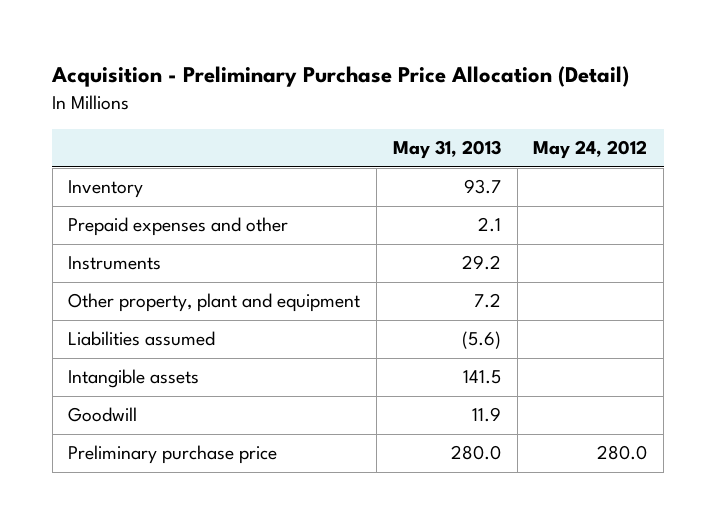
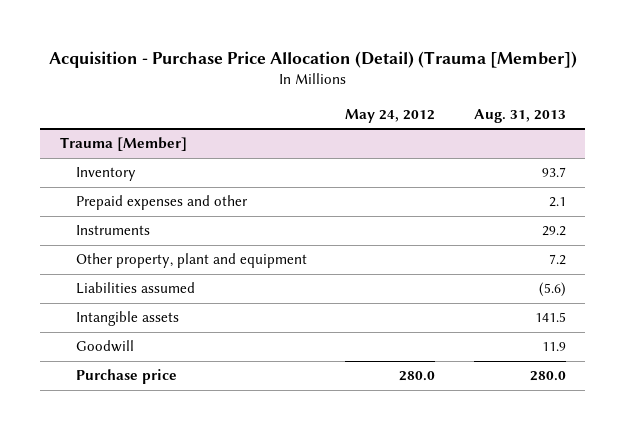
- Acquisition - Preliminary Purchase Price Allocation (Detail)
+ Acquisition - Purchase Price Allocation (Detail) (Trauma [Member])
- | May 31, 2013 | May 24, 2012
+ | May 24, 2012 | Aug. 31, 2013
- Inventory | 93.7 |
- Prepaid expenses and other | 2.1 |
- Instruments | 29.2 |
- Other property, plant and equipment | 7.2 |
- Liabilities assumed | (5.6) |
- Intangible assets | 141.5 |
- Goodwill | 11.9 |
- Preliminary purchase price | 280.0 | 280.0
+ Trauma [Member]
+ Inventory | | 93.7
+ Prepaid expenses and other | | 2.1
+ Instruments | | 29.2
+ Other property, plant and equipment | | 7.2
+ Liabilities assumed | | (5.6)
+ Intangible assets | | 141.5
+ Goodwill | | 11.9
+ Purchase price | 280.0 | 280.0

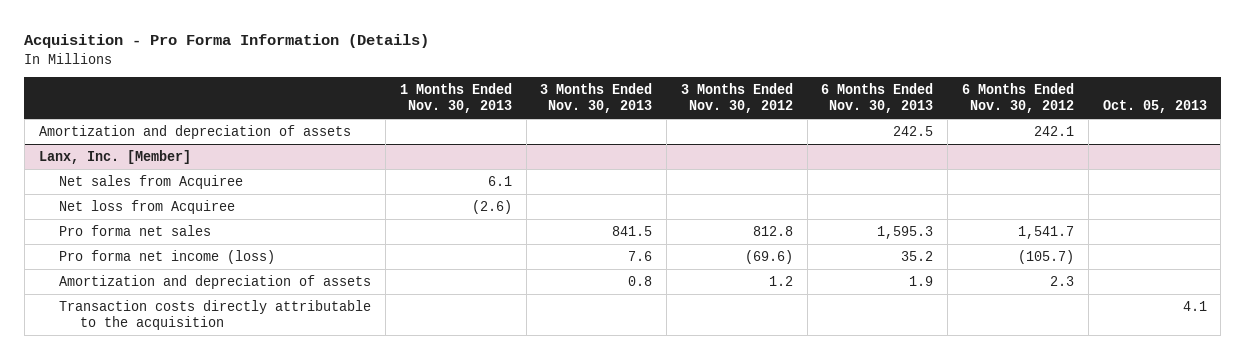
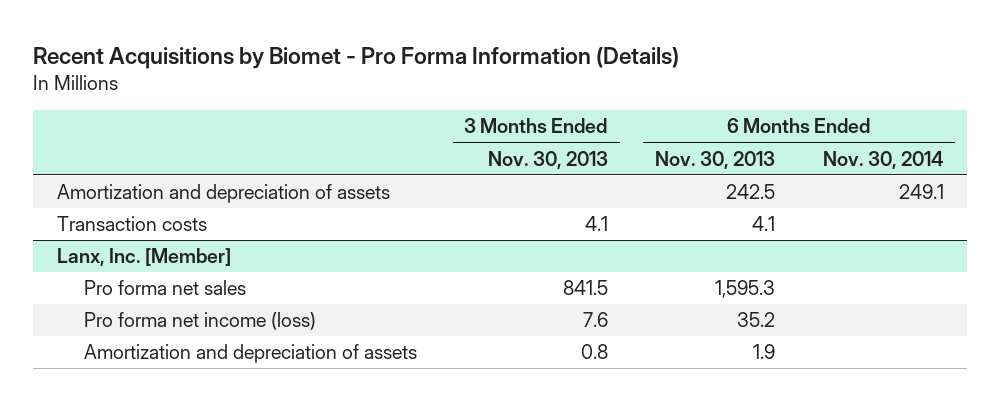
- Acquisition - Pro Forma Information (Details)
+ Recent Acquisitions by Biomet - Pro Forma Information (Details)
- | 1 Months Ended Nov. 30, 2013 | 3 Months Ended Nov. 30, 2013 | 3 Months Ended Nov. 30, 2012 | 6 Months Ended Nov. 30, 2013 | 6 Months Ended Nov. 30, 2012 | Oct. 05, 2013
+ | 3 Months Ended Nov. 30, 2013 | 6 Months Ended Nov. 30, 2013 | 6 Months Ended Nov. 30, 2014
+ Transaction costs | 4.1 | 4.1 |
@ Lanx, Inc. [Member]
- Net sales from Acquiree | 6.1 | | | | |
- Net loss from Acquiree | (2.6) | | | | |
- Transaction costs directly attributable to the acquisition | | | | | | 4.1

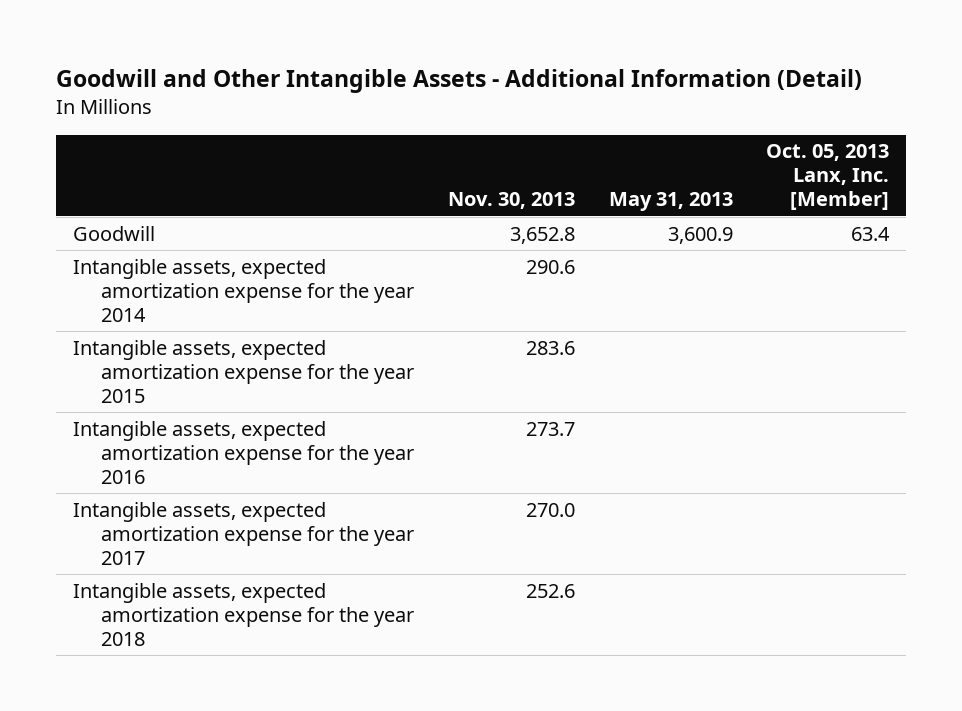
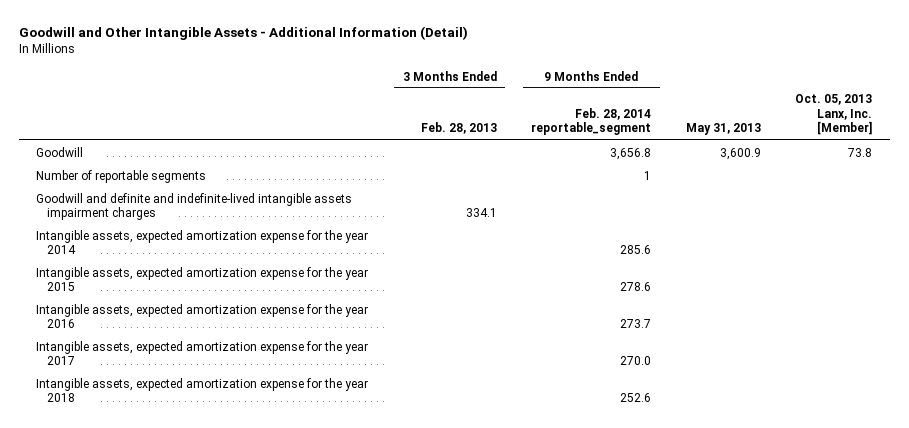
- | Nov. 30, 2013 | May 31, 2013 | Oct. 05, 2013 Lanx, Inc. [Member]
+ | 3 Months Ended Feb. 28, 2013 | 9 Months Ended Feb. 28, 2014 reportable_segment | May 31, 2013 | Oct. 05, 2013 Lanx, Inc. [Member]
- Goodwill | 3,652.8 | 3,600.9 | 63.4
+ Goodwill | | 3,656.8 | 3,600.9 | 73.8
+ Number of reportable segments | | 1 | |
+ Goodwill and definite and indefinite-lived intangible assets impairment charges | 334.1 | | |

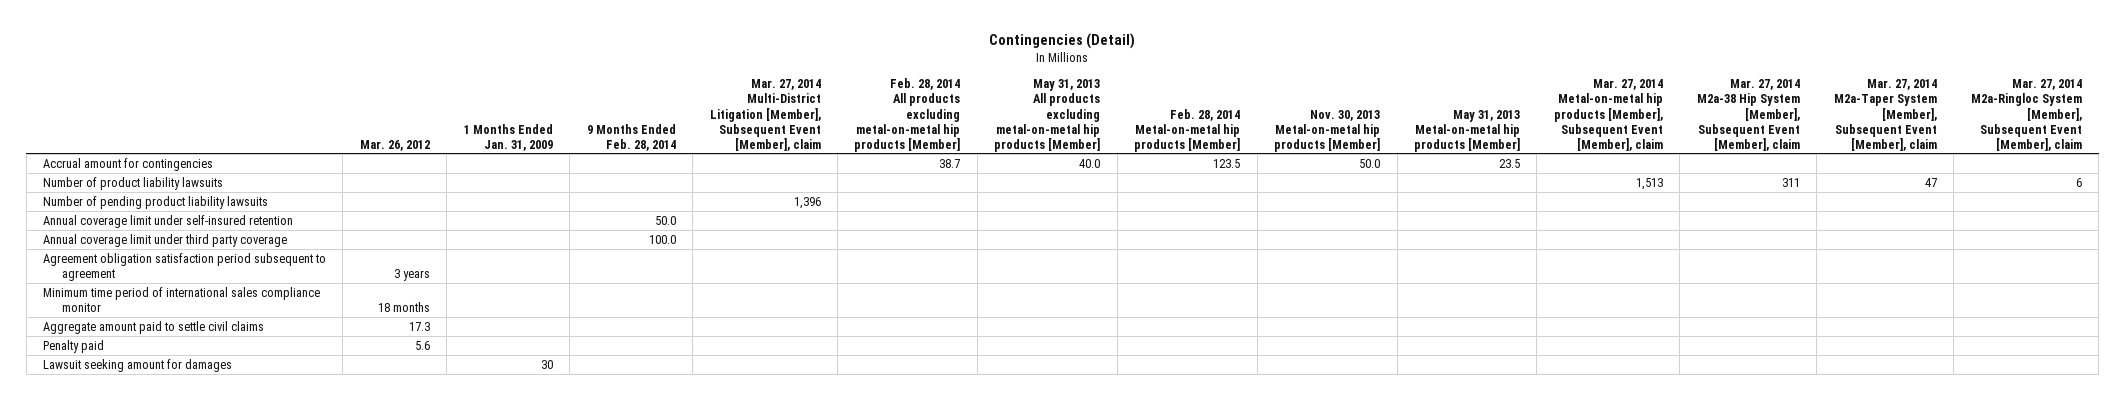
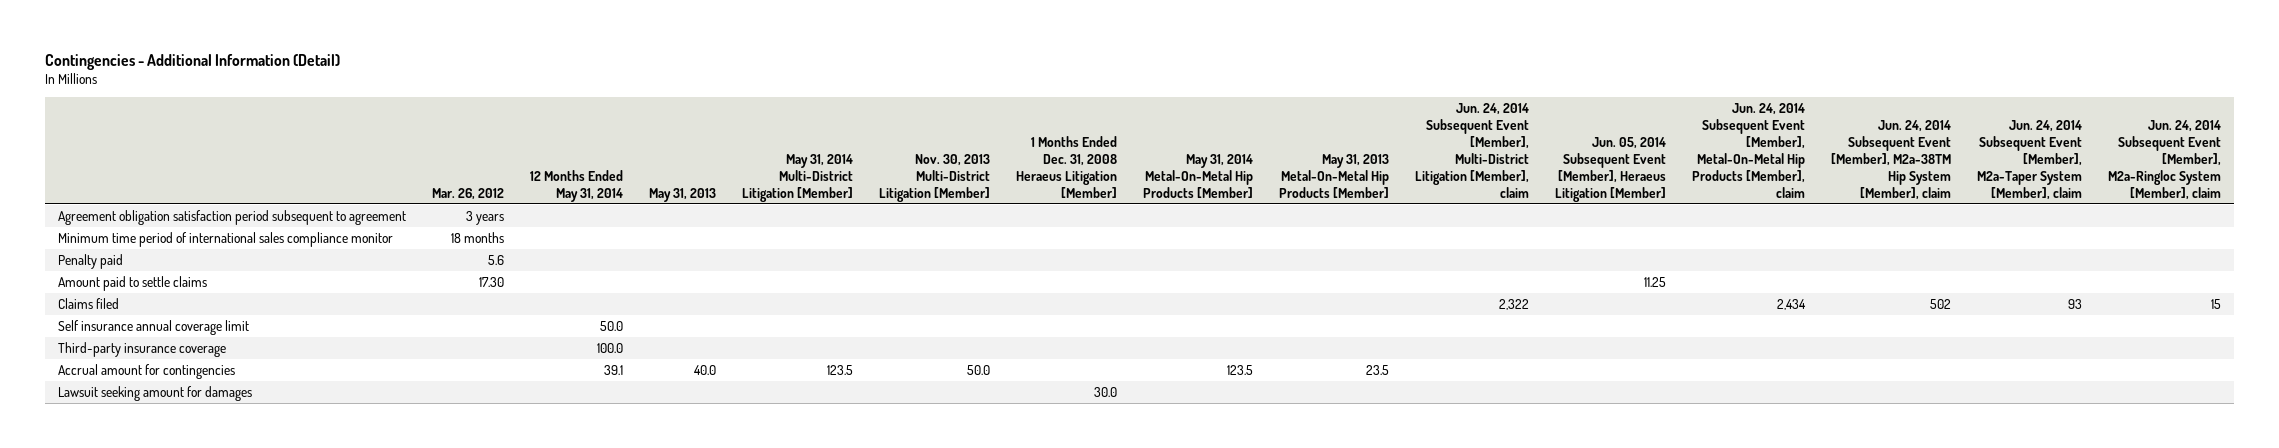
- Contingencies (Detail)
+ Contingencies - Additional Information (Detail)
- | Mar. 26, 2012 | 1 Months Ended Jan. 31, 2009 | 9 Months Ended Feb. 28, 2014 | Mar. 27, 2014 Multi-District Litigation [Member], Subsequent Event [Member], claim | Feb. 28, 2014 All products excluding metal-on-metal hip products [Member] | May 31, 2013 All products excluding metal-on-metal hip products [Member] | Feb. 28, 2014 Metal-on-metal hip products [Member] | Nov. 30, 2013 Metal-on-metal hip products [Member] | May 31, 2013 Metal-on-metal hip products [Member] | Mar. 27, 2014 Metal-on-metal hip products [Member], Subsequent Event [Member], claim | Mar. 27, 2014 M2a-38 Hip System [Member], Subsequent Event [Member], claim | Mar. 27, 2014 M2a-Taper System [Member], Subsequent Event [Member], claim | Mar. 27, 2014 M2a-Ringloc System [Member], Subsequent Event [Member], claim
+ | Mar. 26, 2012 | 12 Months Ended May 31, 2014 | May 31, 2013 | May 31, 2014 Multi-District Litigation [Member] | Nov. 30, 2013 Multi-District Litigation [Member] | 1 Months Ended Dec. 31, 2008 Heraeus Litigation [Member] | May 31, 2014 Metal-On-Metal Hip Products [Member] | May 31, 2013 Metal-On-Metal Hip Products [Member] | Jun. 24, 2014 Subsequent Event [Member], Multi-District Litigation [Member], claim | Jun. 05, 2014 Subsequent Event [Member], Heraeus Litigation [Member] | Jun. 24, 2014 Subsequent Event [Member], Metal-On-Metal Hip Products [Member], claim | Jun. 24, 2014 Subsequent Event [Member], M2a-38TM Hip System [Member], claim | Jun. 24, 2014 Subsequent Event [Member], M2a-Taper System [Member], claim | Jun. 24, 2014 Subsequent Event [Member], M2a-Ringloc System [Member], claim
- Number of product liability lawsuits | | | | | | | | | | 1,513 | 311 | 47 | 6
- Number of pending product liability lawsuits | | | | 1,396 | | | | | | | | |
- Annual coverage limit under self-insured retention | | | 50.0 | | | | | | | | | |
- Annual coverage limit under third party coverage | | | 100.0 | | | | | | | | | |
- Aggregate amount paid to settle civil claims | 17.3 | | | | | | | | | | | |
+ Amount paid to settle claims | 17.30 | | | | | | | | | 11.25 | | | |
+ Claims filed | | | | | | | | | 2,322 | | 2,434 | 502 | 93 | 15
+ Self insurance annual coverage limit | | 50.0 | | | | | | | | | | | |
+ Third-party insurance coverage | | 100.0 | | | | | | | | | | | |
moved down: Accrual amount for contingencies | | 39.1 | 40.0 | 123.5 | 50.0 | | 123.5 | 23.5 | | | | | |

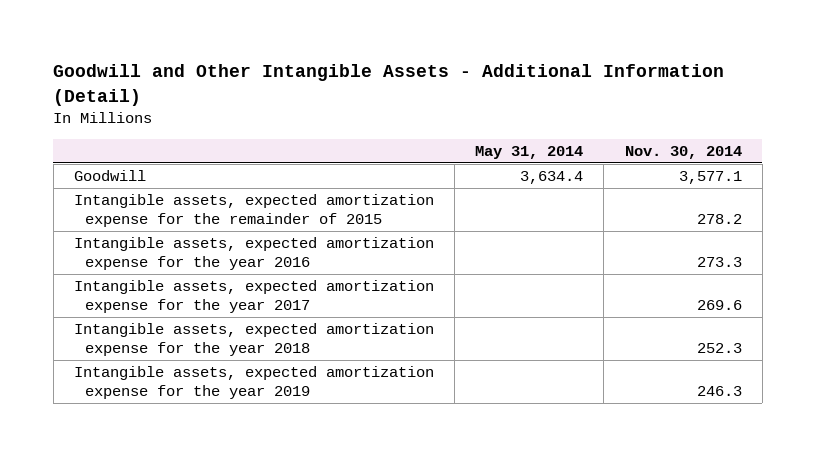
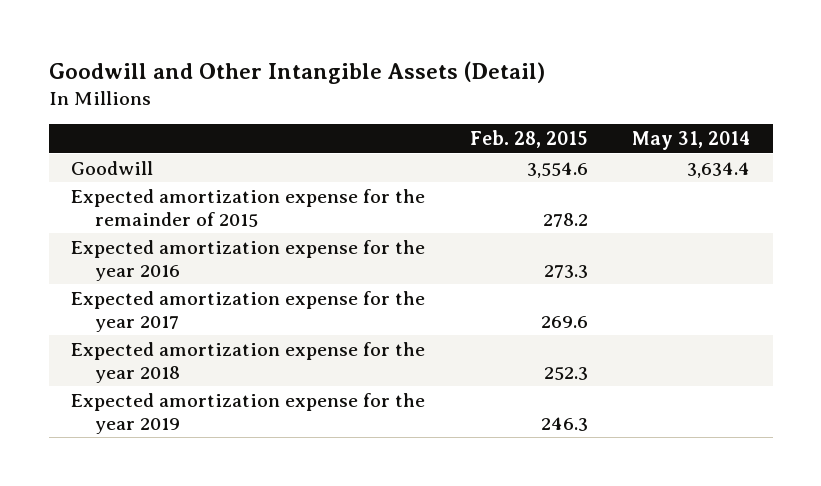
- Goodwill and Other Intangible Assets - Additional Information (Detail)
+ Goodwill and Other Intangible Assets (Detail)
- | May 31, 2014 | Nov. 30, 2014
+ | Feb. 28, 2015 | May 31, 2014
- Intangible assets, expected amortization expense for the remainder of 2015 | | 278.2
- Intangible assets, expected amortization expense for the year 2016 | | 273.3
- Intangible assets, expected amortization expense for the year 2017 | | 269.6
- Intangible assets, expected amortization expense for the year 2018 | | 252.3
- Intangible assets, expected amortization expense for the year 2019 | | 246.3
+ Expected amortization expense for the remainder of 2015 | 278.2 |
+ Expected amortization expense for the year 2016 | 273.3 |
+ Expected amortization expense for the year 2017 | 269.6 |
+ Expected amortization expense for the year 2018 | 252.3 |
+ Expected amortization expense for the year 2019 | 246.3 |

